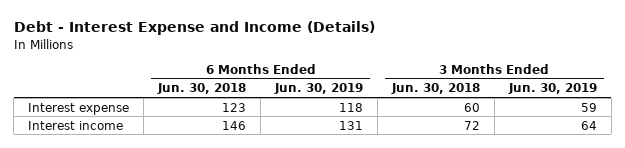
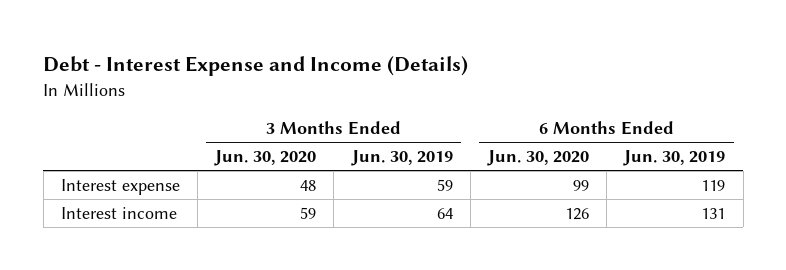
- | 6 Months Ended Jun. 30, 2018 | 6 Months Ended Jun. 30, 2019 | 3 Months Ended Jun. 30, 2018 | 3 Months Ended Jun. 30, 2019
+ | 3 Months Ended Jun. 30, 2020 | 3 Months Ended Jun. 30, 2019 | 6 Months Ended Jun. 30, 2020 | 6 Months Ended Jun. 30, 2019
- Interest expense | 123 | 118 | 60 | 59
+ Interest expense | 48 | 59 | 99 | 119

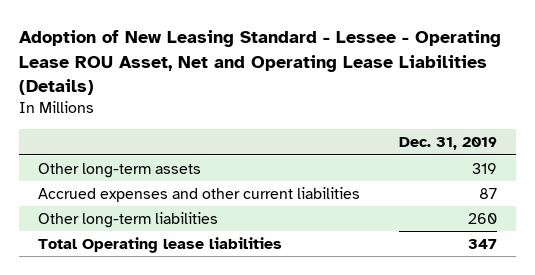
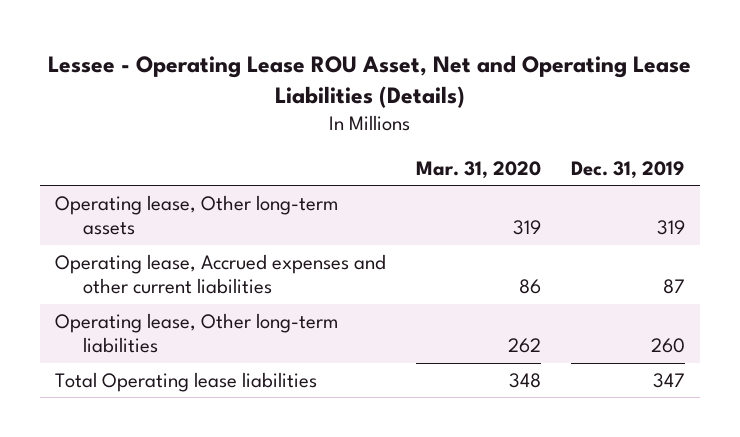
- Adoption of New Leasing Standard - Lessee - Operating Lease ROU Asset, Net and Operating Lease Liabilities (Details)
+ Lessee - Operating Lease ROU Asset, Net and Operating Lease Liabilities (Details)
- | Dec. 31, 2019
+ | Mar. 31, 2020 | Dec. 31, 2019
- Other long-term assets | 319
- Accrued expenses and other current liabilities | 87
- Other long-term liabilities | 260
+ Operating lease, Other long-term assets | 319 | 319
+ Operating lease, Accrued expenses and other current liabilities | 86 | 87
+ Operating lease, Other long-term liabilities | 262 | 260

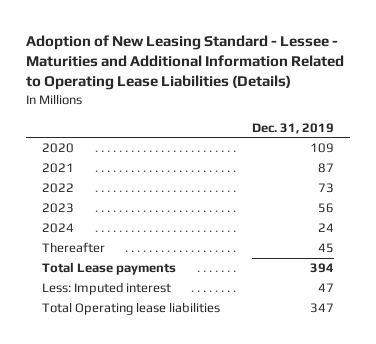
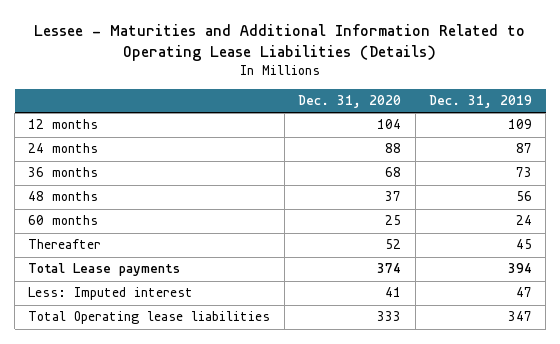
- Adoption of New Leasing Standard - Lessee - Maturities and Additional Information Related to Operating Lease Liabilities (Details)
+ Lessee - Maturities and Additional Information Related to Operating Lease Liabilities (Details)
- | Dec. 31, 2019
+ | Dec. 31, 2020 | Dec. 31, 2019
- 2020 | 109
- 2021 | 87
- 2022 | 73
- 2023 | 56
- 2024 | 24
+ 12 months | 104 | 109
+ 24 months | 88 | 87
+ 36 months | 68 | 73
+ 48 months | 37 | 56
+ 60 months | 25 | 24

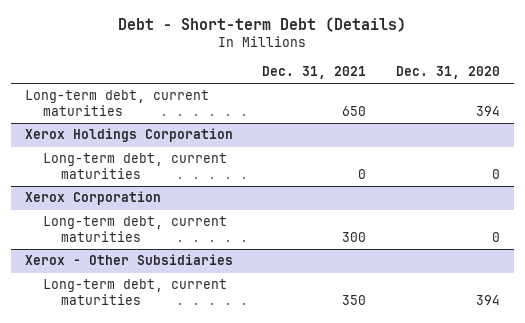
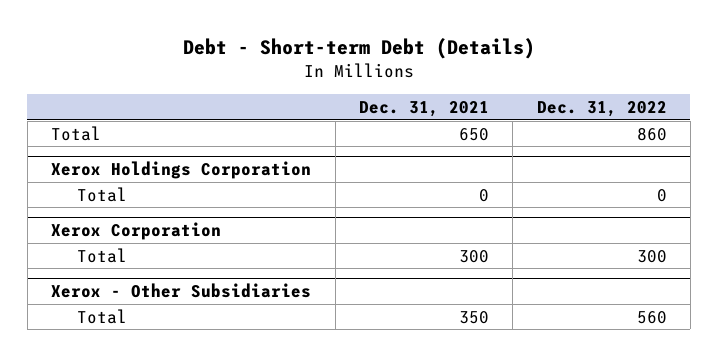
- | Dec. 31, 2021 | Dec. 31, 2020
+ | Dec. 31, 2021 | Dec. 31, 2022
- Long-term debt, current maturities | 650 | 394
+ Total | 650 | 860
@ Xerox Holdings Corporation
- Long-term debt, current maturities | 0 | 0
+ Total | 0 | 0
@ Xerox Corporation
- Long-term debt, current maturities | 300 | 0
+ Total | 300 | 300
@ Xerox - Other Subsidiaries
- Long-term debt, current maturities | 350 | 394
+ Total | 350 | 560

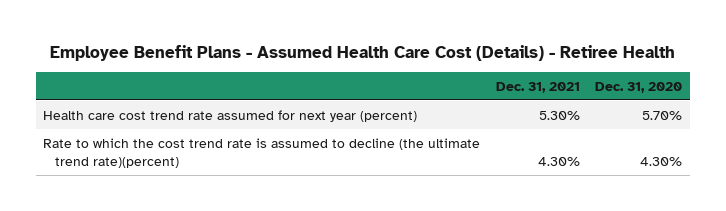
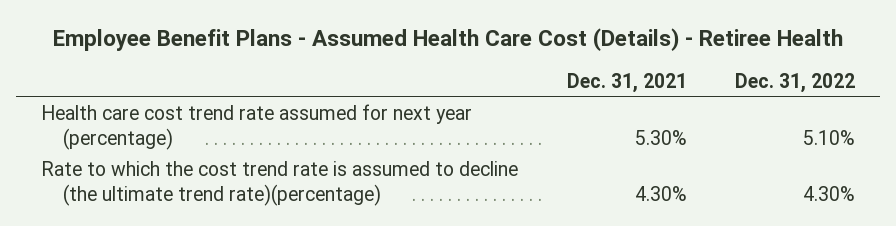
- | Dec. 31, 2021 | Dec. 31, 2020
+ | Dec. 31, 2021 | Dec. 31, 2022
- Health care cost trend rate assumed for next year (percent) | 5.30% | 5.70%
- Rate to which the cost trend rate is assumed to decline (the ultimate trend rate)(percent) | 4.30% | 4.30%
+ Health care cost trend rate assumed for next year (percentage) | 5.30% | 5.10%
+ Rate to which the cost trend rate is assumed to decline (the ultimate trend rate)(percentage) | 4.30% | 4.30%

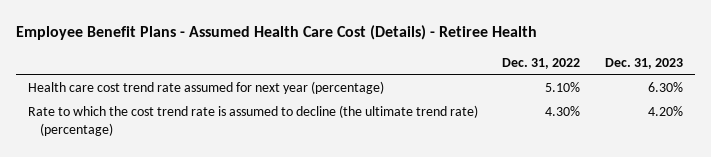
- | Dec. 31, 2021 | Dec. 31, 2022
+ | Dec. 31, 2022 | Dec. 31, 2023
- Rate to which the cost trend rate is assumed to decline (the ultimate trend rate)(percentage) | 4.30% | 4.30%
+ Rate to which the cost trend rate is assumed to decline (the ultimate trend rate) (percentage) | 4.30% | 4.20%

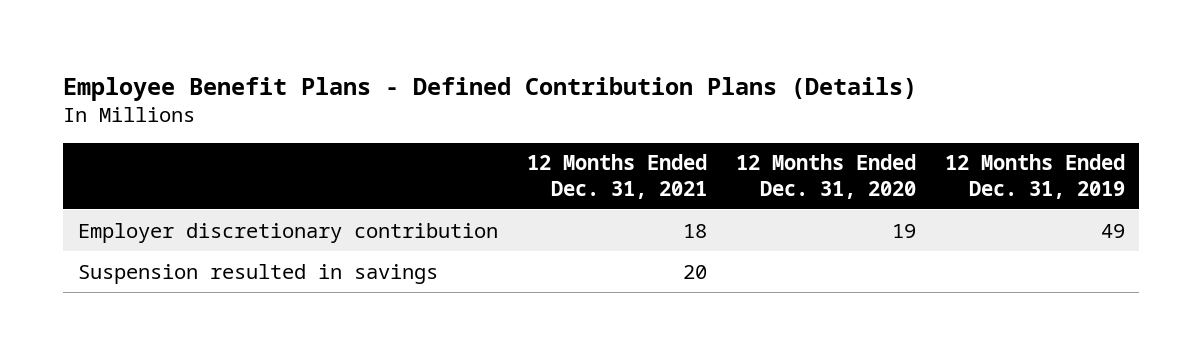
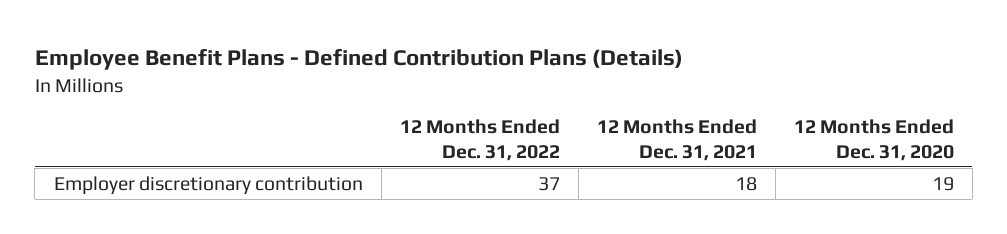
- | 12 Months Ended Dec. 31, 2021 | 12 Months Ended Dec. 31, 2020 | 12 Months Ended Dec. 31, 2019
+ | 12 Months Ended Dec. 31, 2022 | 12 Months Ended Dec. 31, 2021 | 12 Months Ended Dec. 31, 2020
- Suspension resulted in savings | 20 | |

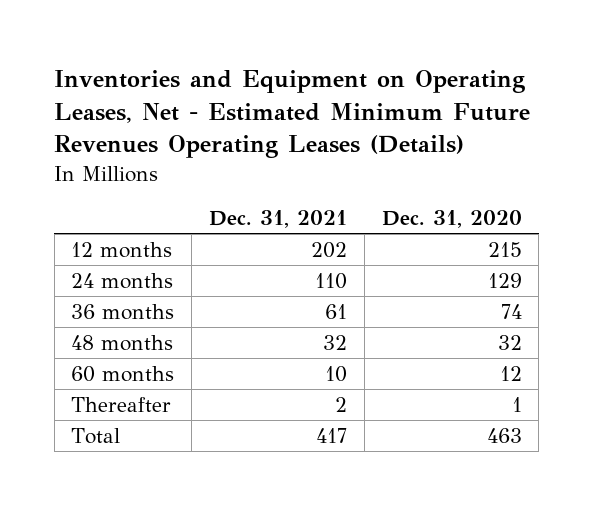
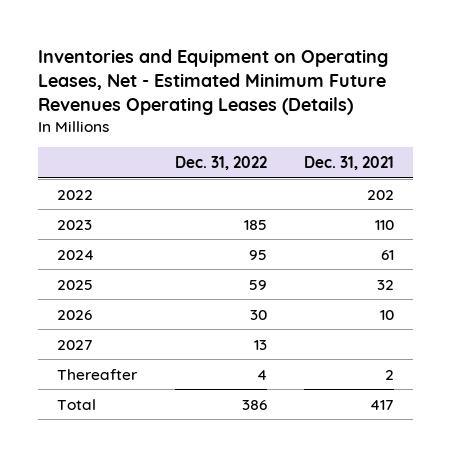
- | Dec. 31, 2021 | Dec. 31, 2020
+ | Dec. 31, 2022 | Dec. 31, 2021
- 12 months | 202 | 215
- 24 months | 110 | 129
- 36 months | 61 | 74
- 48 months | 32 | 32
- 60 months | 10 | 12
+ 2022 | | 202
+ 2023 | 185 | 110
+ 2024 | 95 | 61
+ 2025 | 59 | 32
+ 2026 | 30 | 10
+ 2027 | 13 |

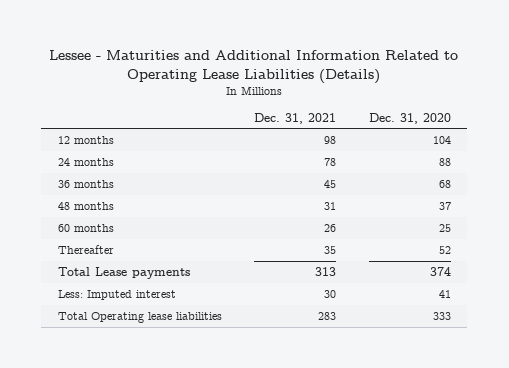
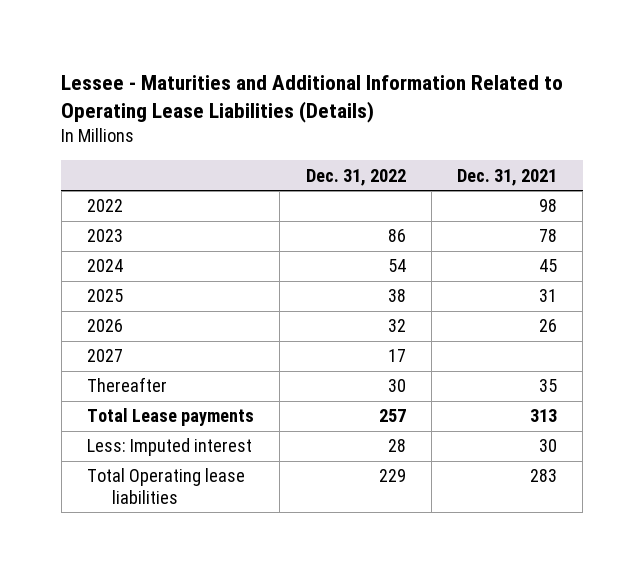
- | Dec. 31, 2021 | Dec. 31, 2020
+ | Dec. 31, 2022 | Dec. 31, 2021
- 12 months | 98 | 104
- 24 months | 78 | 88
- 36 months | 45 | 68
- 48 months | 31 | 37
- 60 months | 26 | 25
+ 2022 | | 98
+ 2023 | 86 | 78
+ 2024 | 54 | 45
+ 2025 | 38 | 31
+ 2026 | 32 | 26
+ 2027 | 17 |

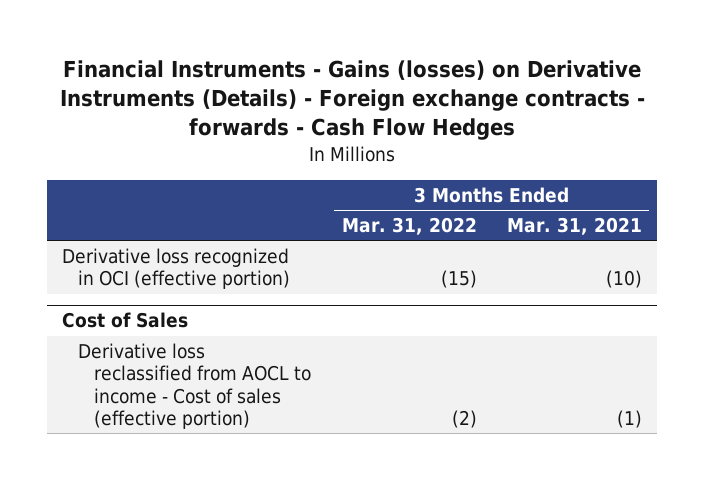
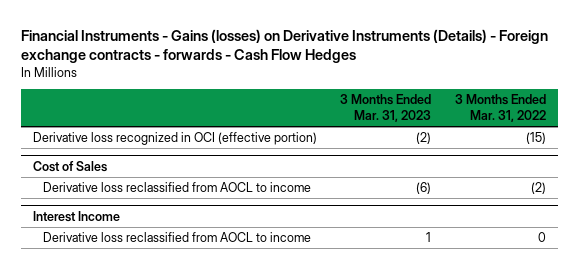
- | 3 Months Ended Mar. 31, 2022 | 3 Months Ended Mar. 31, 2021
+ | 3 Months Ended Mar. 31, 2023 | 3 Months Ended Mar. 31, 2022
@ Cost of Sales
- Derivative loss reclassified from AOCL to income - Cost of sales (effective portion) | (2) | (1)
+ Derivative loss reclassified from AOCL to income | (6) | (2)
+ Interest Income
+ Derivative loss reclassified from AOCL to income | 1 | 0

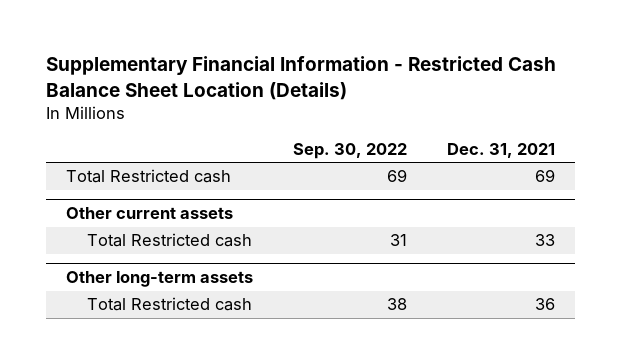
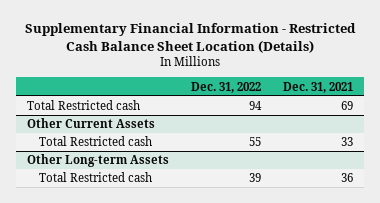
- | Sep. 30, 2022 | Dec. 31, 2021
+ | Dec. 31, 2022 | Dec. 31, 2021
- Other current assets
+ Other Current Assets
- Other long-term assets
+ Other Long-term Assets

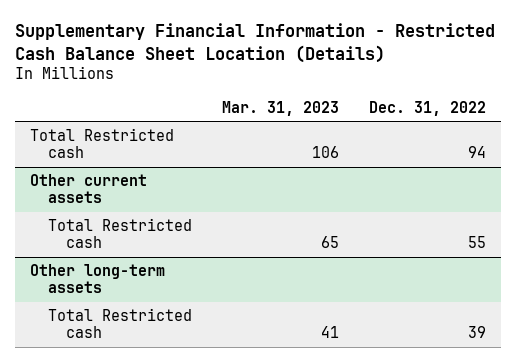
- | Dec. 31, 2022 | Dec. 31, 2021
+ | Mar. 31, 2023 | Dec. 31, 2022
- Other Current Assets
+ Other current assets
- Other Long-term Assets
+ Other long-term assets

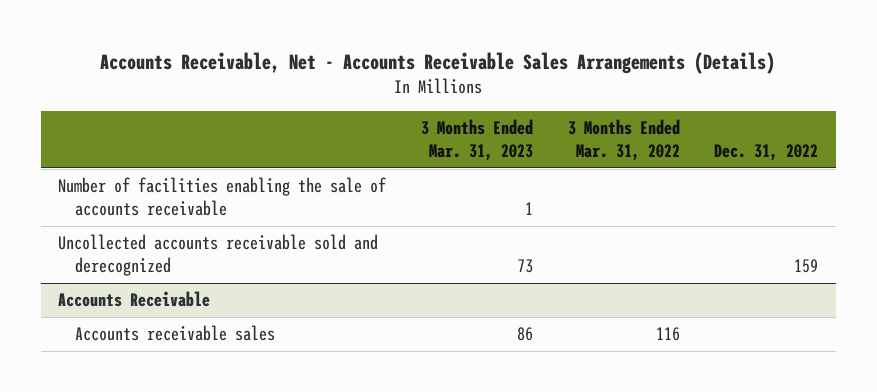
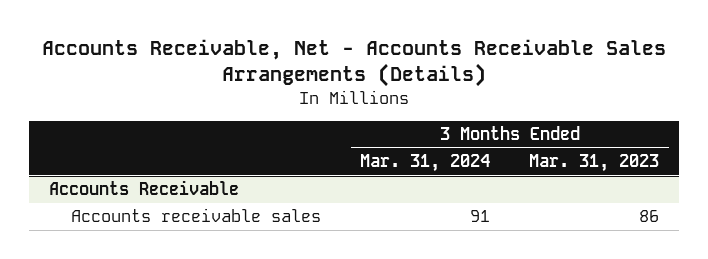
- | 3 Months Ended Mar. 31, 2023 | 3 Months Ended Mar. 31, 2022 | Dec. 31, 2022
+ | 3 Months Ended Mar. 31, 2024 | 3 Months Ended Mar. 31, 2023
- Number of facilities enabling the sale of accounts receivable | 1 | |
- Uncollected accounts receivable sold and derecognized | 73 | | 159

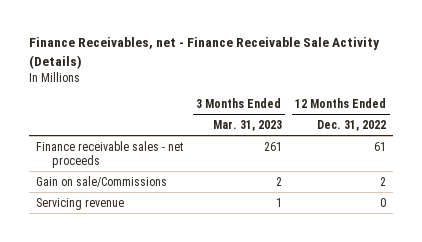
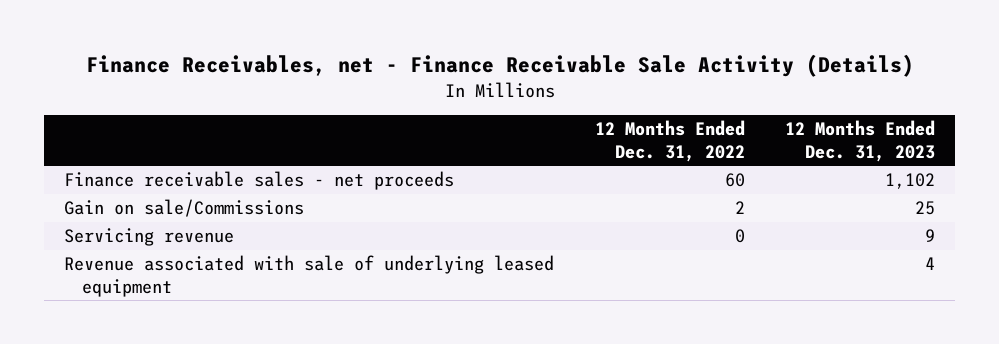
- | 3 Months Ended Mar. 31, 2023 | 12 Months Ended Dec. 31, 2022
+ | 12 Months Ended Dec. 31, 2022 | 12 Months Ended Dec. 31, 2023
- Finance receivable sales - net proceeds | 261 | 61
+ Finance receivable sales - net proceeds | 60 | 1,102
+ Revenue associated with sale of underlying leased equipment | | 4

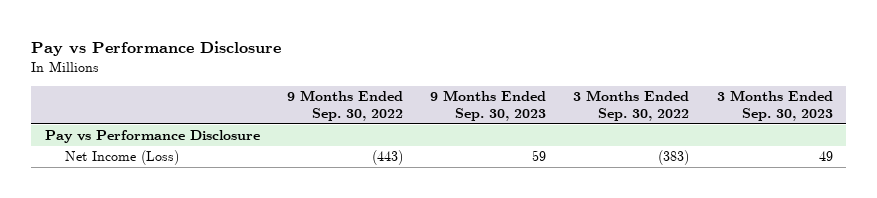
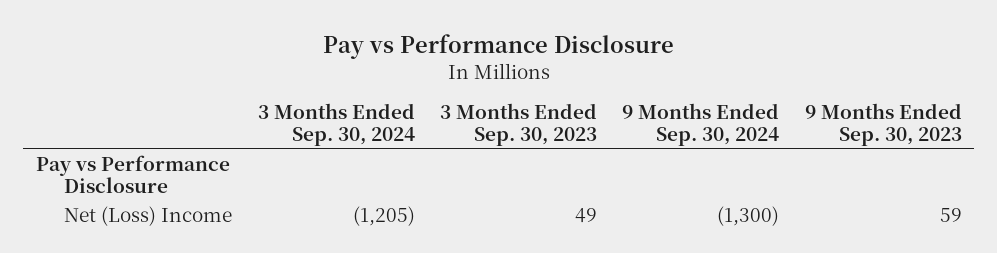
- | 9 Months Ended Sep. 30, 2022 | 9 Months Ended Sep. 30, 2023 | 3 Months Ended Sep. 30, 2022 | 3 Months Ended Sep. 30, 2023
+ | 3 Months Ended Sep. 30, 2024 | 3 Months Ended Sep. 30, 2023 | 9 Months Ended Sep. 30, 2024 | 9 Months Ended Sep. 30, 2023
- Net Income (Loss) | (443) | 59 | (383) | 49
+ Net (Loss) Income | (1,205) | 49 | (1,300) | 59

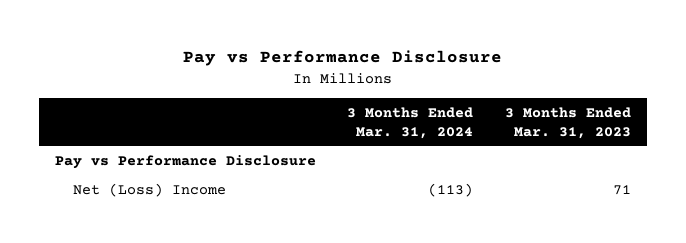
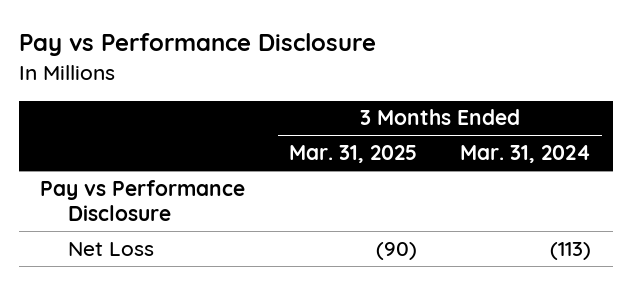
- | 3 Months Ended Mar. 31, 2024 | 3 Months Ended Mar. 31, 2023
+ | 3 Months Ended Mar. 31, 2025 | 3 Months Ended Mar. 31, 2024
- Net (Loss) Income | (113) | 71
+ Net Loss | (90) | (113)

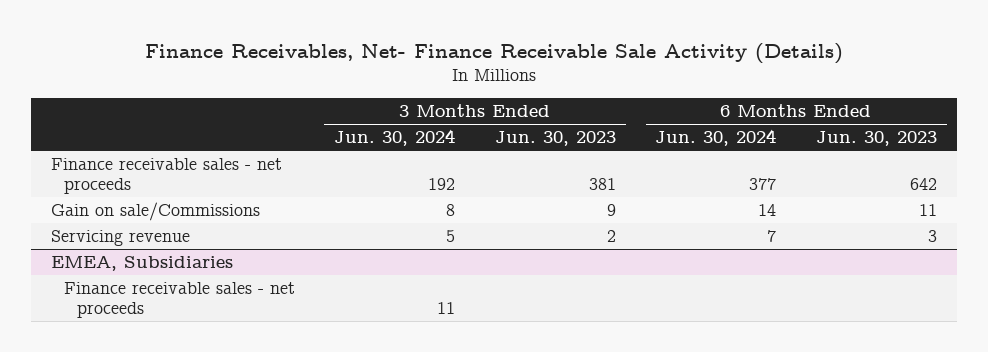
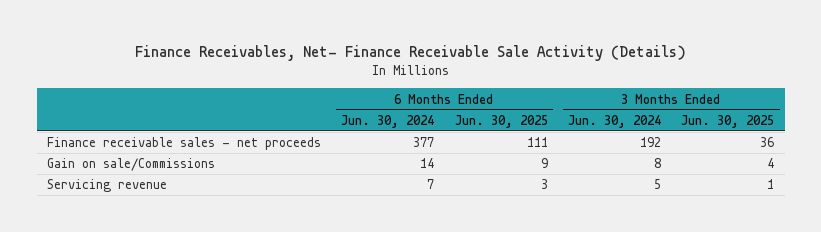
- | 3 Months Ended Jun. 30, 2024 | 3 Months Ended Jun. 30, 2023 | 6 Months Ended Jun. 30, 2024 | 6 Months Ended Jun. 30, 2023
+ | 6 Months Ended Jun. 30, 2024 | 6 Months Ended Jun. 30, 2025 | 3 Months Ended Jun. 30, 2024 | 3 Months Ended Jun. 30, 2025
- EMEA, Subsidiaries
- Finance receivable sales - net proceeds | 11 | | |

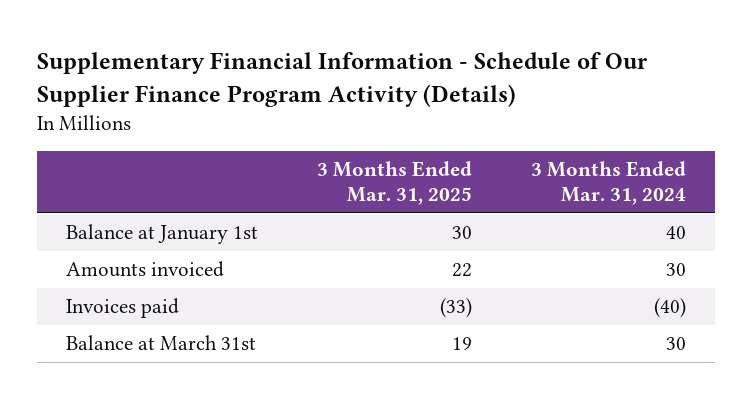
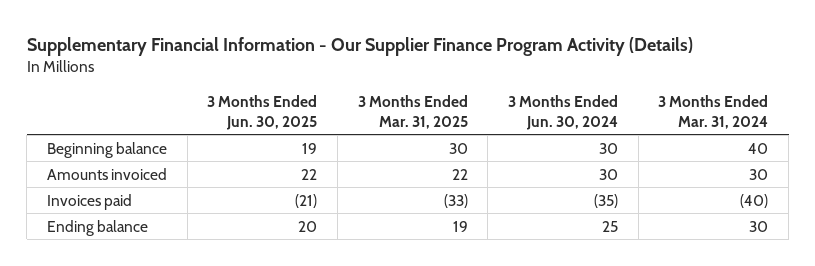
- Supplementary Financial Information - Schedule of Our Supplier Finance Program Activity (Details)
+ Supplementary Financial Information - Our Supplier Finance Program Activity (Details)
- | 3 Months Ended Mar. 31, 2025 | 3 Months Ended Mar. 31, 2024
+ | 3 Months Ended Jun. 30, 2025 | 3 Months Ended Mar. 31, 2025 | 3 Months Ended Jun. 30, 2024 | 3 Months Ended Mar. 31, 2024
- Balance at January 1st | 30 | 40
+ Beginning balance | 19 | 30 | 30 | 40
- Balance at March 31st | 19 | 30
+ Ending balance | 20 | 19 | 25 | 30

